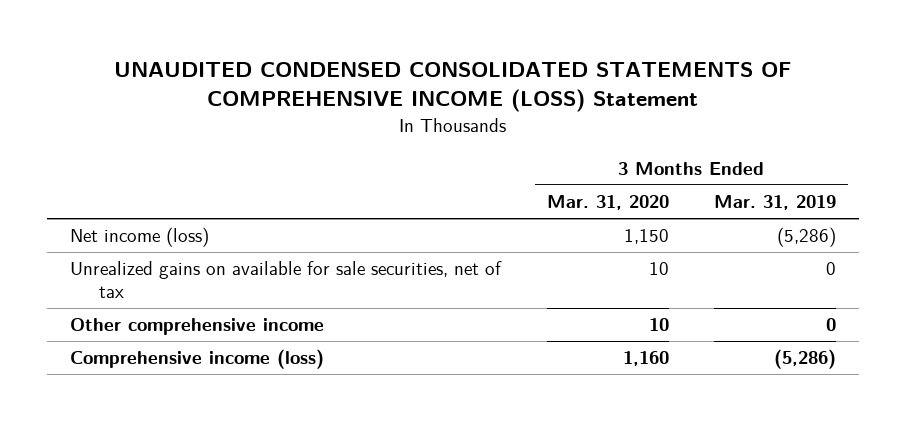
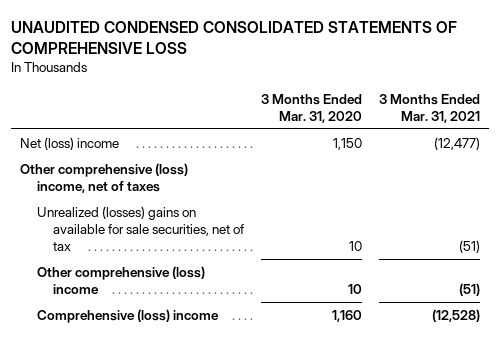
- UNAUDITED CONDENSED CONSOLIDATED STATEMENTS OF COMPREHENSIVE INCOME (LOSS) Statement
+ UNAUDITED CONDENSED CONSOLIDATED STATEMENTS OF COMPREHENSIVE LOSS
- | 3 Months Ended Mar. 31, 2020 | 3 Months Ended Mar. 31, 2019
+ | 3 Months Ended Mar. 31, 2020 | 3 Months Ended Mar. 31, 2021
- Net income (loss) | 1,150 | (5,286)
- Unrealized gains on available for sale securities, net of tax | 10 | 0
- Other comprehensive income | 10 | 0
- Comprehensive income (loss) | 1,160 | (5,286)
+ Net (loss) income | 1,150 | (12,477)
+ Other comprehensive (loss) income, net of taxes
+ Unrealized (losses) gains on available for sale securities, net of tax | 10 | (51)
+ Other comprehensive (loss) income | 10 | (51)
+ Comprehensive (loss) income | 1,160 | (12,528)

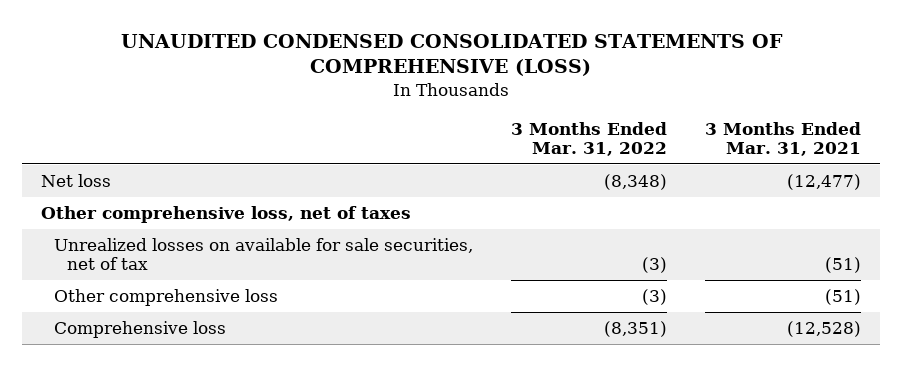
- UNAUDITED CONDENSED CONSOLIDATED STATEMENTS OF COMPREHENSIVE LOSS
+ UNAUDITED CONDENSED CONSOLIDATED STATEMENTS OF COMPREHENSIVE (LOSS)
- | 3 Months Ended Mar. 31, 2020 | 3 Months Ended Mar. 31, 2021
+ | 3 Months Ended Mar. 31, 2022 | 3 Months Ended Mar. 31, 2021
- Net (loss) income | 1,150 | (12,477)
- Other comprehensive (loss) income, net of taxes
- Unrealized (losses) gains on available for sale securities, net of tax | 10 | (51)
- Other comprehensive (loss) income | 10 | (51)
- Comprehensive (loss) income | 1,160 | (12,528)
+ Net loss | (8,348) | (12,477)
+ Other comprehensive loss, net of taxes
+ Unrealized losses on available for sale securities, net of tax | (3) | (51)
+ Other comprehensive loss | (3) | (51)
+ Comprehensive loss | (8,351) | (12,528)

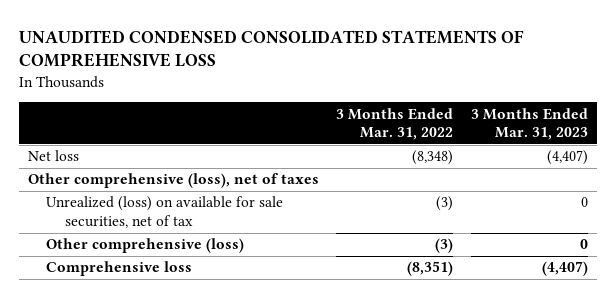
- UNAUDITED CONDENSED CONSOLIDATED STATEMENTS OF COMPREHENSIVE (LOSS)
+ UNAUDITED CONDENSED CONSOLIDATED STATEMENTS OF COMPREHENSIVE LOSS
- | 3 Months Ended Mar. 31, 2022 | 3 Months Ended Mar. 31, 2021
+ | 3 Months Ended Mar. 31, 2022 | 3 Months Ended Mar. 31, 2023
- Other comprehensive loss, net of taxes
- Unrealized losses on available for sale securities, net of tax | (3) | (51)
- Other comprehensive loss | (3) | (51)
+ Other comprehensive (loss), net of taxes
+ Unrealized (loss) on available for sale securities, net of tax | (3) | 0
+ Other comprehensive (loss) | (3) | 0

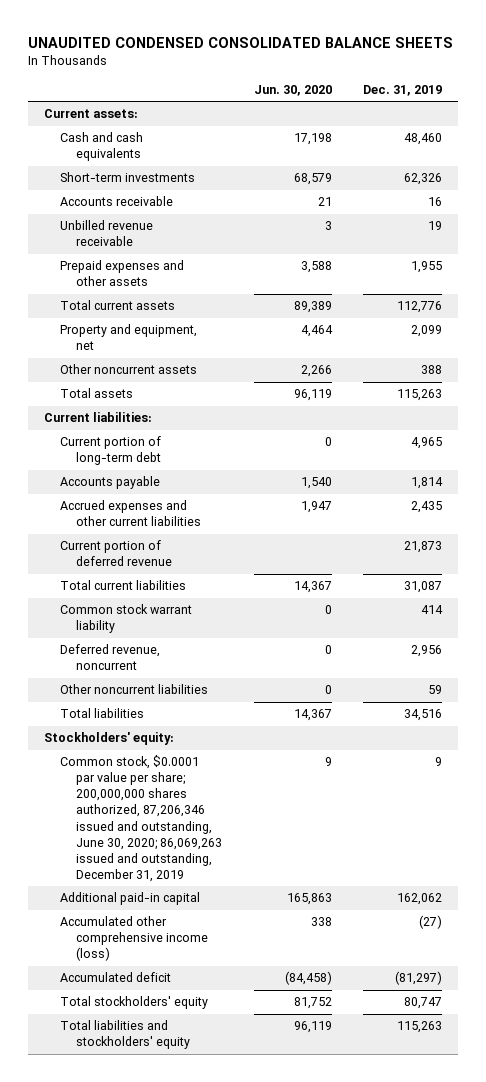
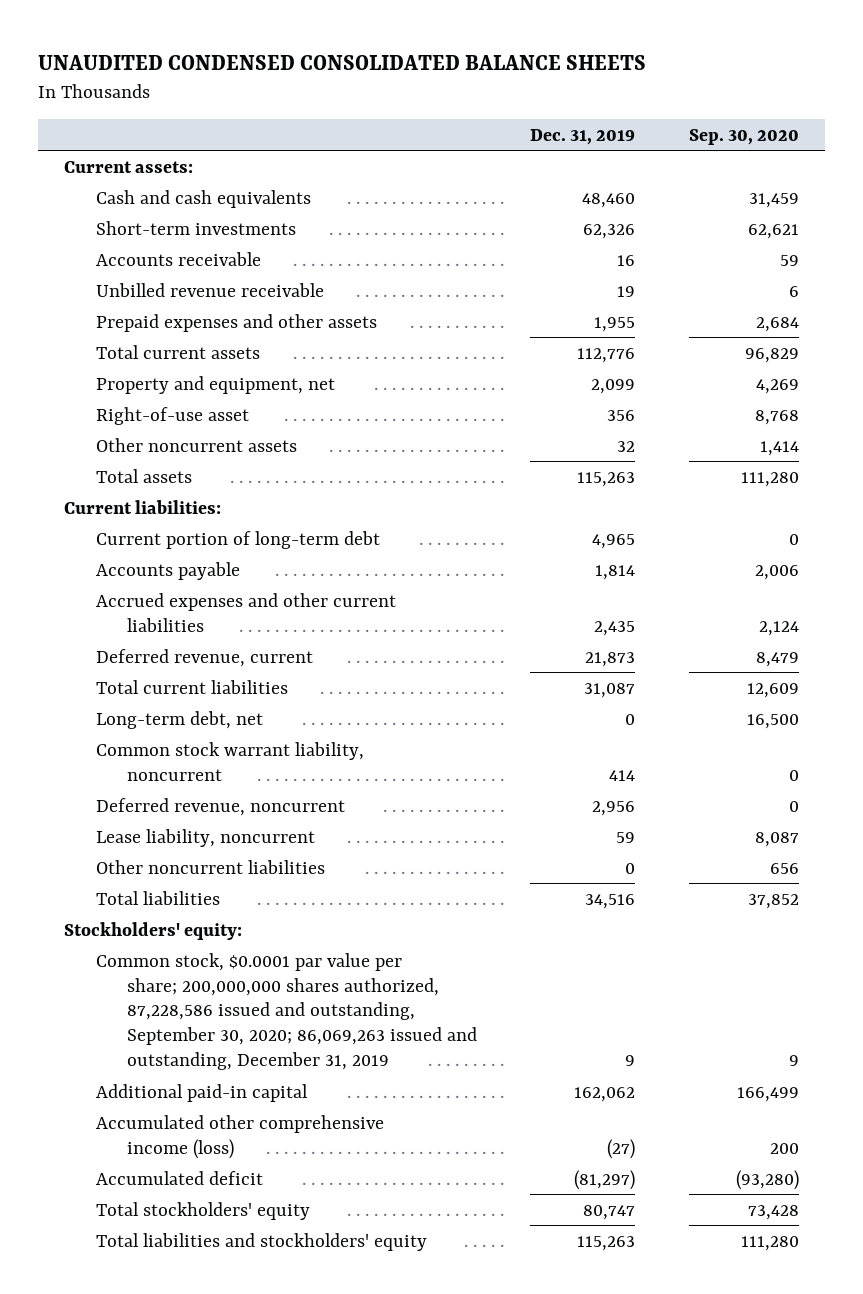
- | Jun. 30, 2020 | Dec. 31, 2019
+ | Dec. 31, 2019 | Sep. 30, 2020
- Other noncurrent assets | 2,266 | 388
+ Right-of-use asset | 356 | 8,768
+ Other noncurrent assets | 32 | 1,414
- Current portion of deferred revenue | | 21,873
+ Deferred revenue, current | 21,873 | 8,479
- Common stock warrant liability | 0 | 414
+ Long-term debt, net | 0 | 16,500
+ Common stock warrant liability, noncurrent | 414 | 0
- Other noncurrent liabilities | 0 | 59
+ Lease liability, noncurrent | 59 | 8,087
+ Other noncurrent liabilities | 0 | 656
- Common stock, $0.0001 par value per share; 200,000,000 shares authorized, 87,206,346 issued and outstanding, June 30, 2020; 86,069,263 issued and outstanding, December 31, 2019 | 9 | 9
+ Common stock, $0.0001 par value per share; 200,000,000 shares authorized, 87,228,586 issued and outstanding, September 30, 2020; 86,069,263 issued and outstanding, December 31, 2019 | 9 | 9

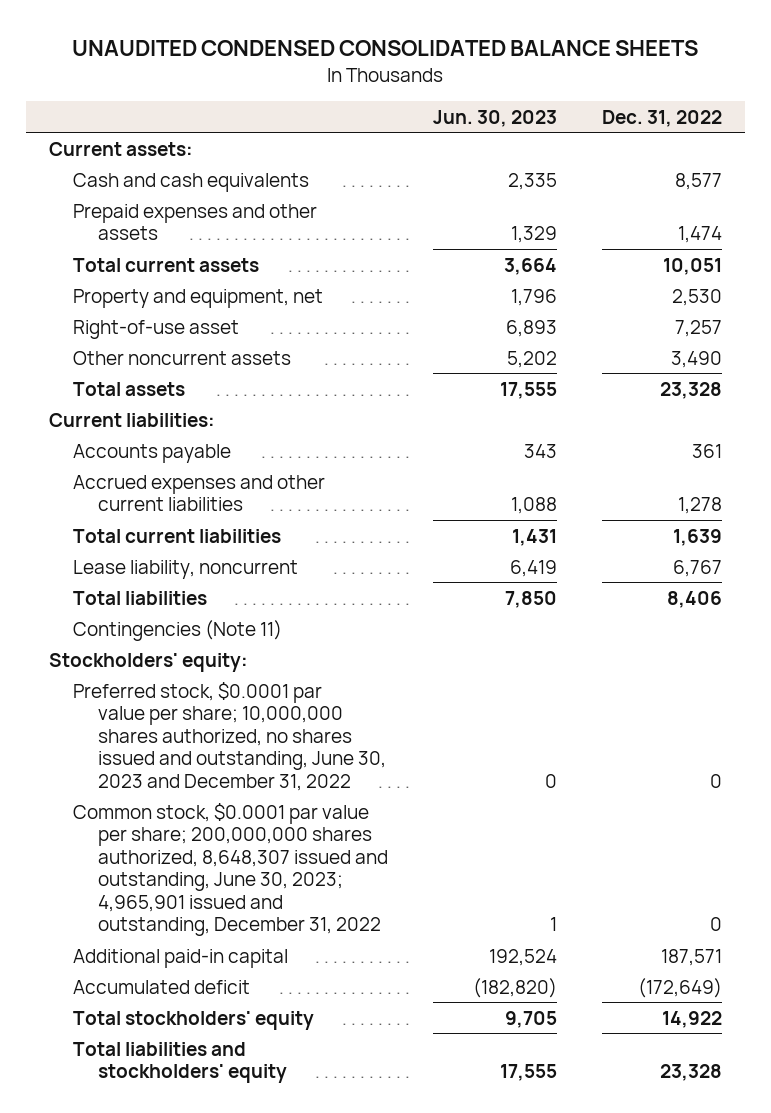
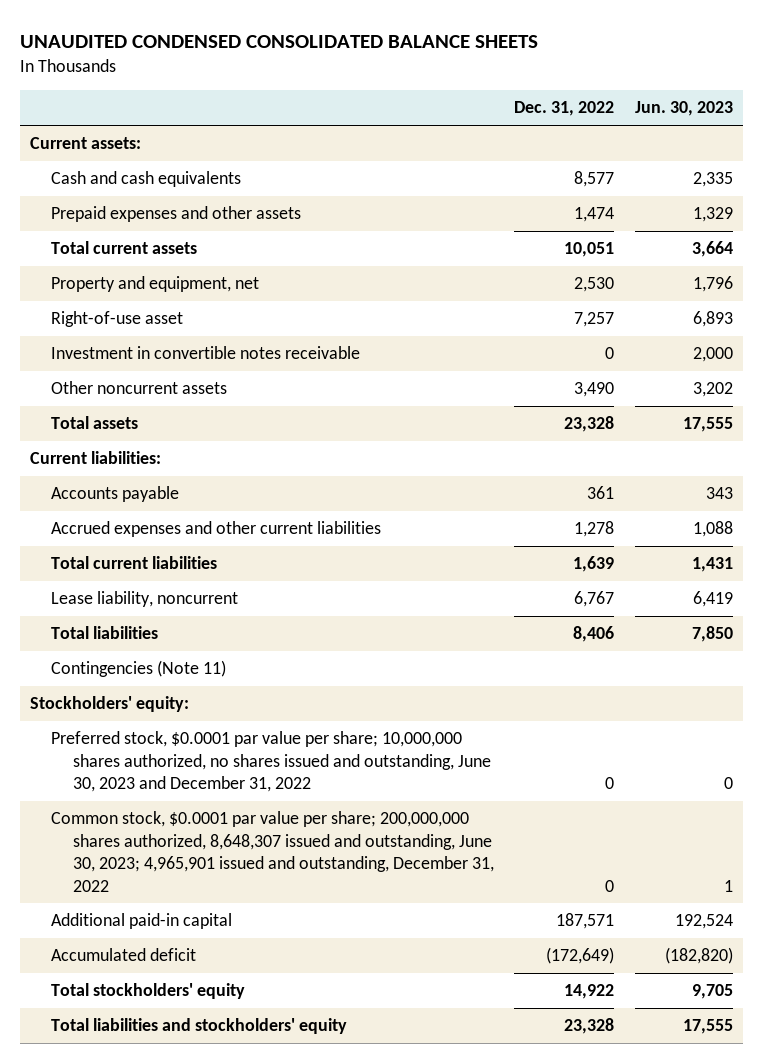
- | Jun. 30, 2023 | Dec. 31, 2022
+ | Dec. 31, 2022 | Jun. 30, 2023
- Other noncurrent assets | 5,202 | 3,490
+ Investment in convertible notes receivable | 0 | 2,000
+ Other noncurrent assets | 3,490 | 3,202

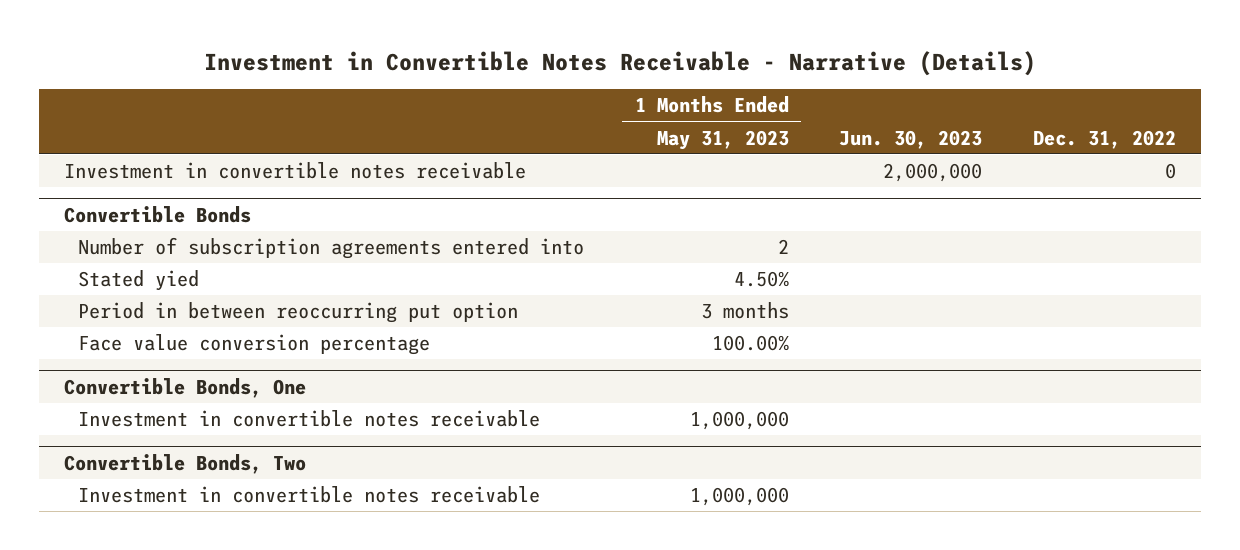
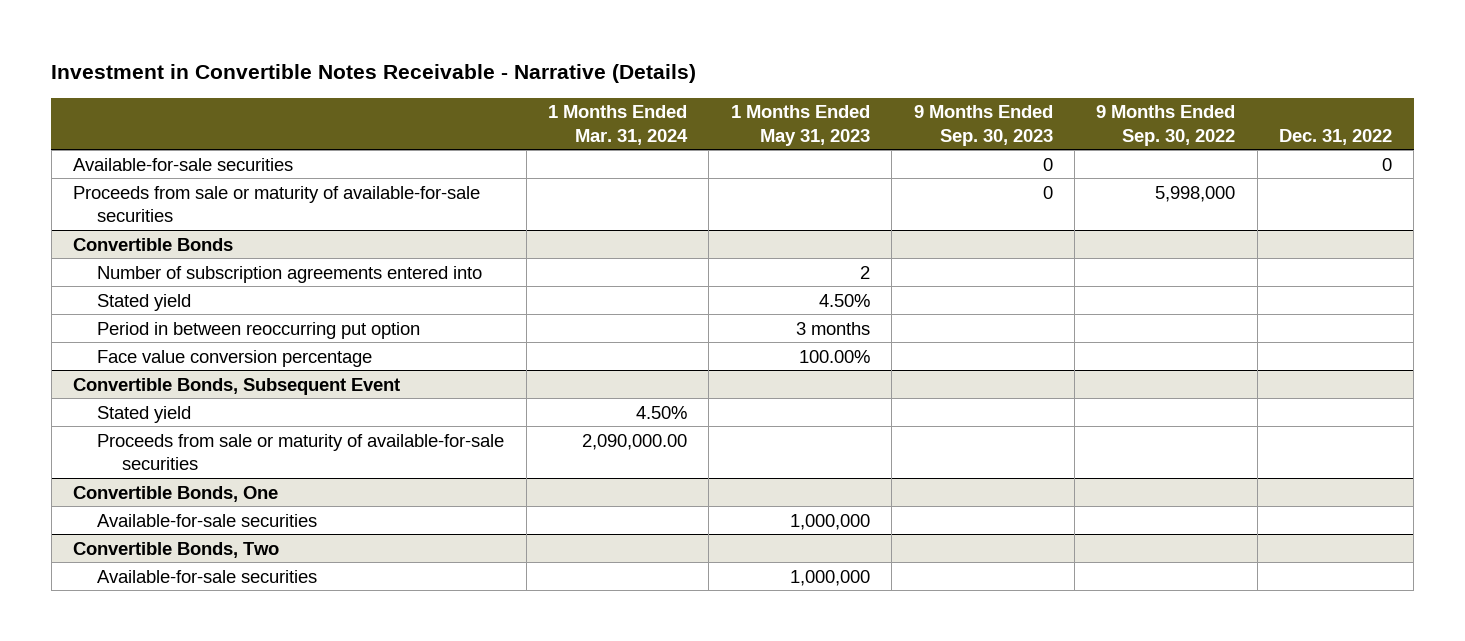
- | 1 Months Ended May 31, 2023 | Jun. 30, 2023 | Dec. 31, 2022
+ | 1 Months Ended Mar. 31, 2024 | 1 Months Ended May 31, 2023 | 9 Months Ended Sep. 30, 2023 | 9 Months Ended Sep. 30, 2022 | Dec. 31, 2022
- Investment in convertible notes receivable | | 2,000,000 | 0
+ Available-for-sale securities | | | 0 | | 0
+ Proceeds from sale or maturity of available-for-sale securities | | | 0 | 5,998,000 |
@ Convertible Bonds
- Stated yied | 4.50% | |
+ Stated yield | | 4.50% | | |
+ Convertible Bonds, Subsequent Event
+ Stated yield | 4.50% | | | |
+ Proceeds from sale or maturity of available-for-sale securities | 2,090,000.00 | | | |
@ Convertible Bonds, One
- Investment in convertible notes receivable | 1,000,000 | |
+ Available-for-sale securities | | 1,000,000 | | |
@ Convertible Bonds, Two
- Investment in convertible notes receivable | 1,000,000 | |
+ Available-for-sale securities | | 1,000,000 | | |

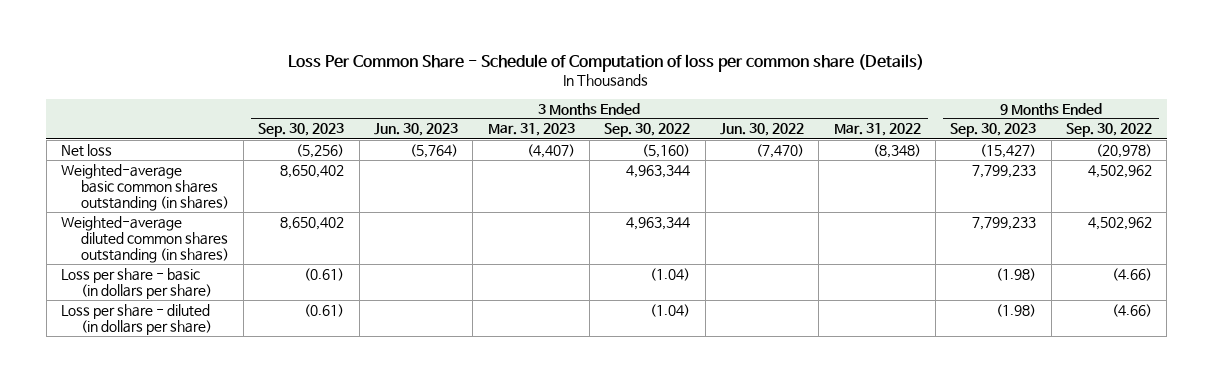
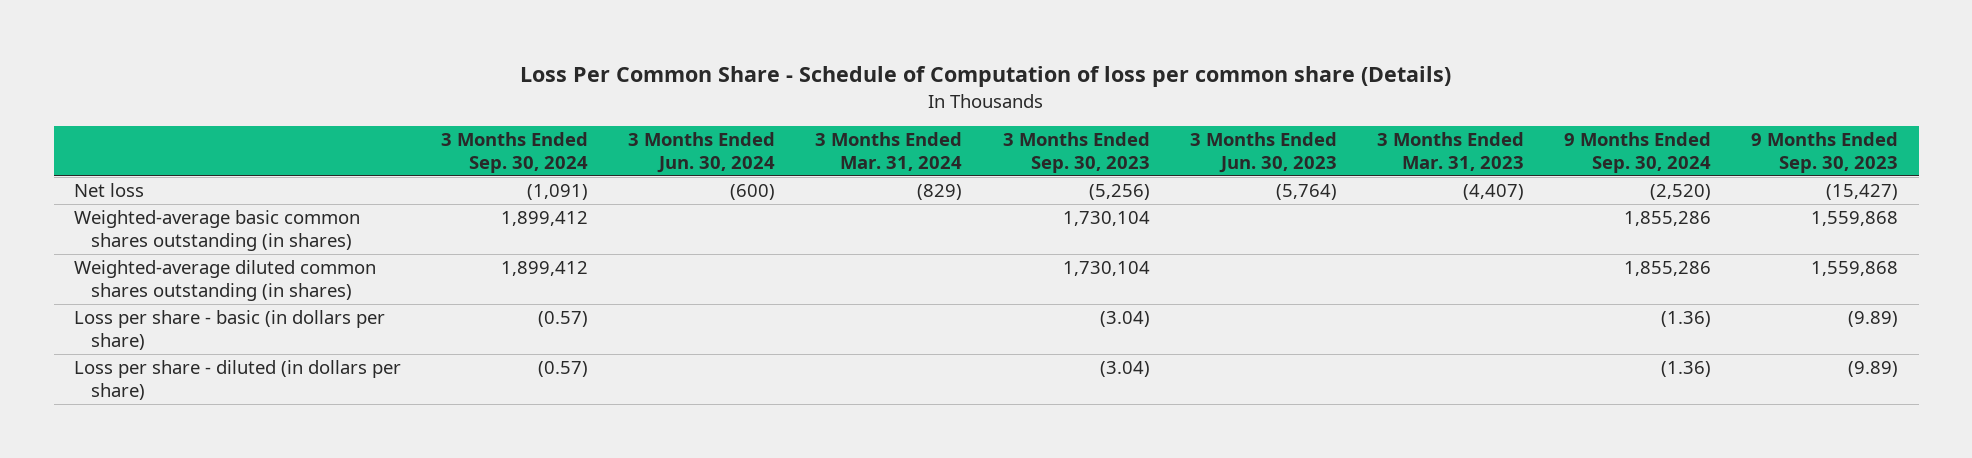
- | 3 Months Ended Sep. 30, 2023 | 3 Months Ended Jun. 30, 2023 | 3 Months Ended Mar. 31, 2023 | 3 Months Ended Sep. 30, 2022 | 3 Months Ended Jun. 30, 2022 | 3 Months Ended Mar. 31, 2022 | 9 Months Ended Sep. 30, 2023 | 9 Months Ended Sep. 30, 2022
+ | 3 Months Ended Sep. 30, 2024 | 3 Months Ended Jun. 30, 2024 | 3 Months Ended Mar. 31, 2024 | 3 Months Ended Sep. 30, 2023 | 3 Months Ended Jun. 30, 2023 | 3 Months Ended Mar. 31, 2023 | 9 Months Ended Sep. 30, 2024 | 9 Months Ended Sep. 30, 2023
- Weighted-average basic common shares outstanding (in shares) | 8,650,402 | | | 4,963,344 | | | 7,799,233 | 4,502,962
- Weighted-average diluted common shares outstanding (in shares) | 8,650,402 | | | 4,963,344 | | | 7,799,233 | 4,502,962
- Loss per share - basic (in dollars per share) | (0.61) | | | (1.04) | | | (1.98) | (4.66)
- Loss per share - diluted (in dollars per share) | (0.61) | | | (1.04) | | | (1.98) | (4.66)
+ Weighted-average basic common shares outstanding (in shares) | 1,899,412 | | | 1,730,104 | | | 1,855,286 | 1,559,868
+ Weighted-average diluted common shares outstanding (in shares) | 1,899,412 | | | 1,730,104 | | | 1,855,286 | 1,559,868
+ Loss per share - basic (in dollars per share) | (0.57) | | | (3.04) | | | (1.36) | (9.89)
+ Loss per share - diluted (in dollars per share) | (0.57) | | | (3.04) | | | (1.36) | (9.89)

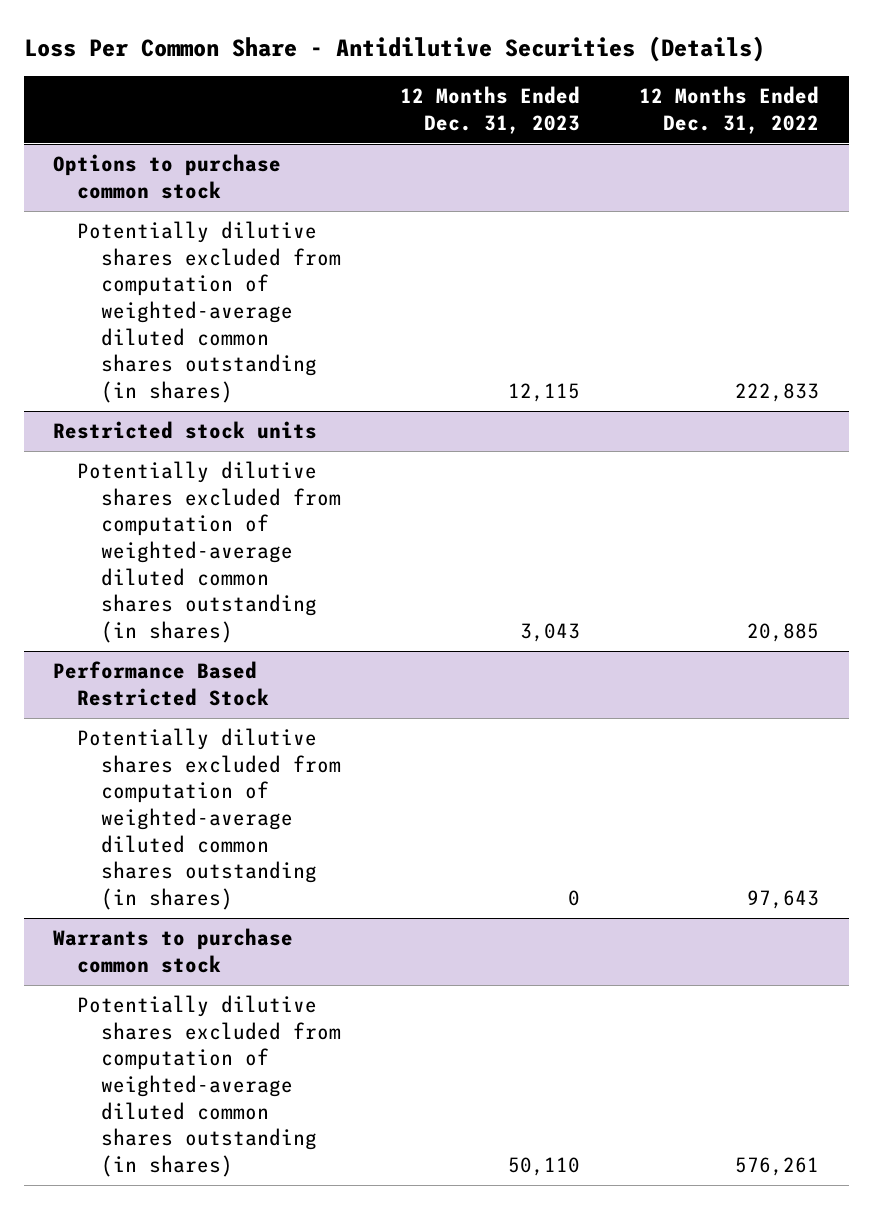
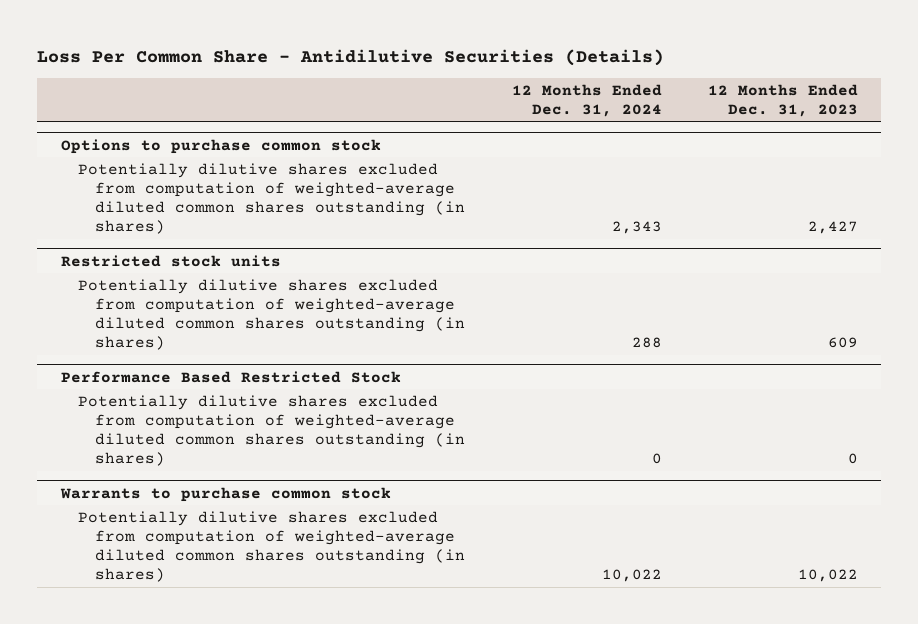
- | 12 Months Ended Dec. 31, 2023 | 12 Months Ended Dec. 31, 2022
+ | 12 Months Ended Dec. 31, 2024 | 12 Months Ended Dec. 31, 2023
@ Options to purchase common stock
- Potentially dilutive shares excluded from computation of weighted-average diluted common shares outstanding (in shares) | 12,115 | 222,833
+ Potentially dilutive shares excluded from computation of weighted-average diluted common shares outstanding (in shares) | 2,343 | 2,427
@ Restricted stock units
- Potentially dilutive shares excluded from computation of weighted-average diluted common shares outstanding (in shares) | 3,043 | 20,885
+ Potentially dilutive shares excluded from computation of weighted-average diluted common shares outstanding (in shares) | 288 | 609
@ Warrants to purchase common stock
- Potentially dilutive shares excluded from computation of weighted-average diluted common shares outstanding (in shares) | 50,110 | 576,261
+ Potentially dilutive shares excluded from computation of weighted-average diluted common shares outstanding (in shares) | 10,022 | 10,022

